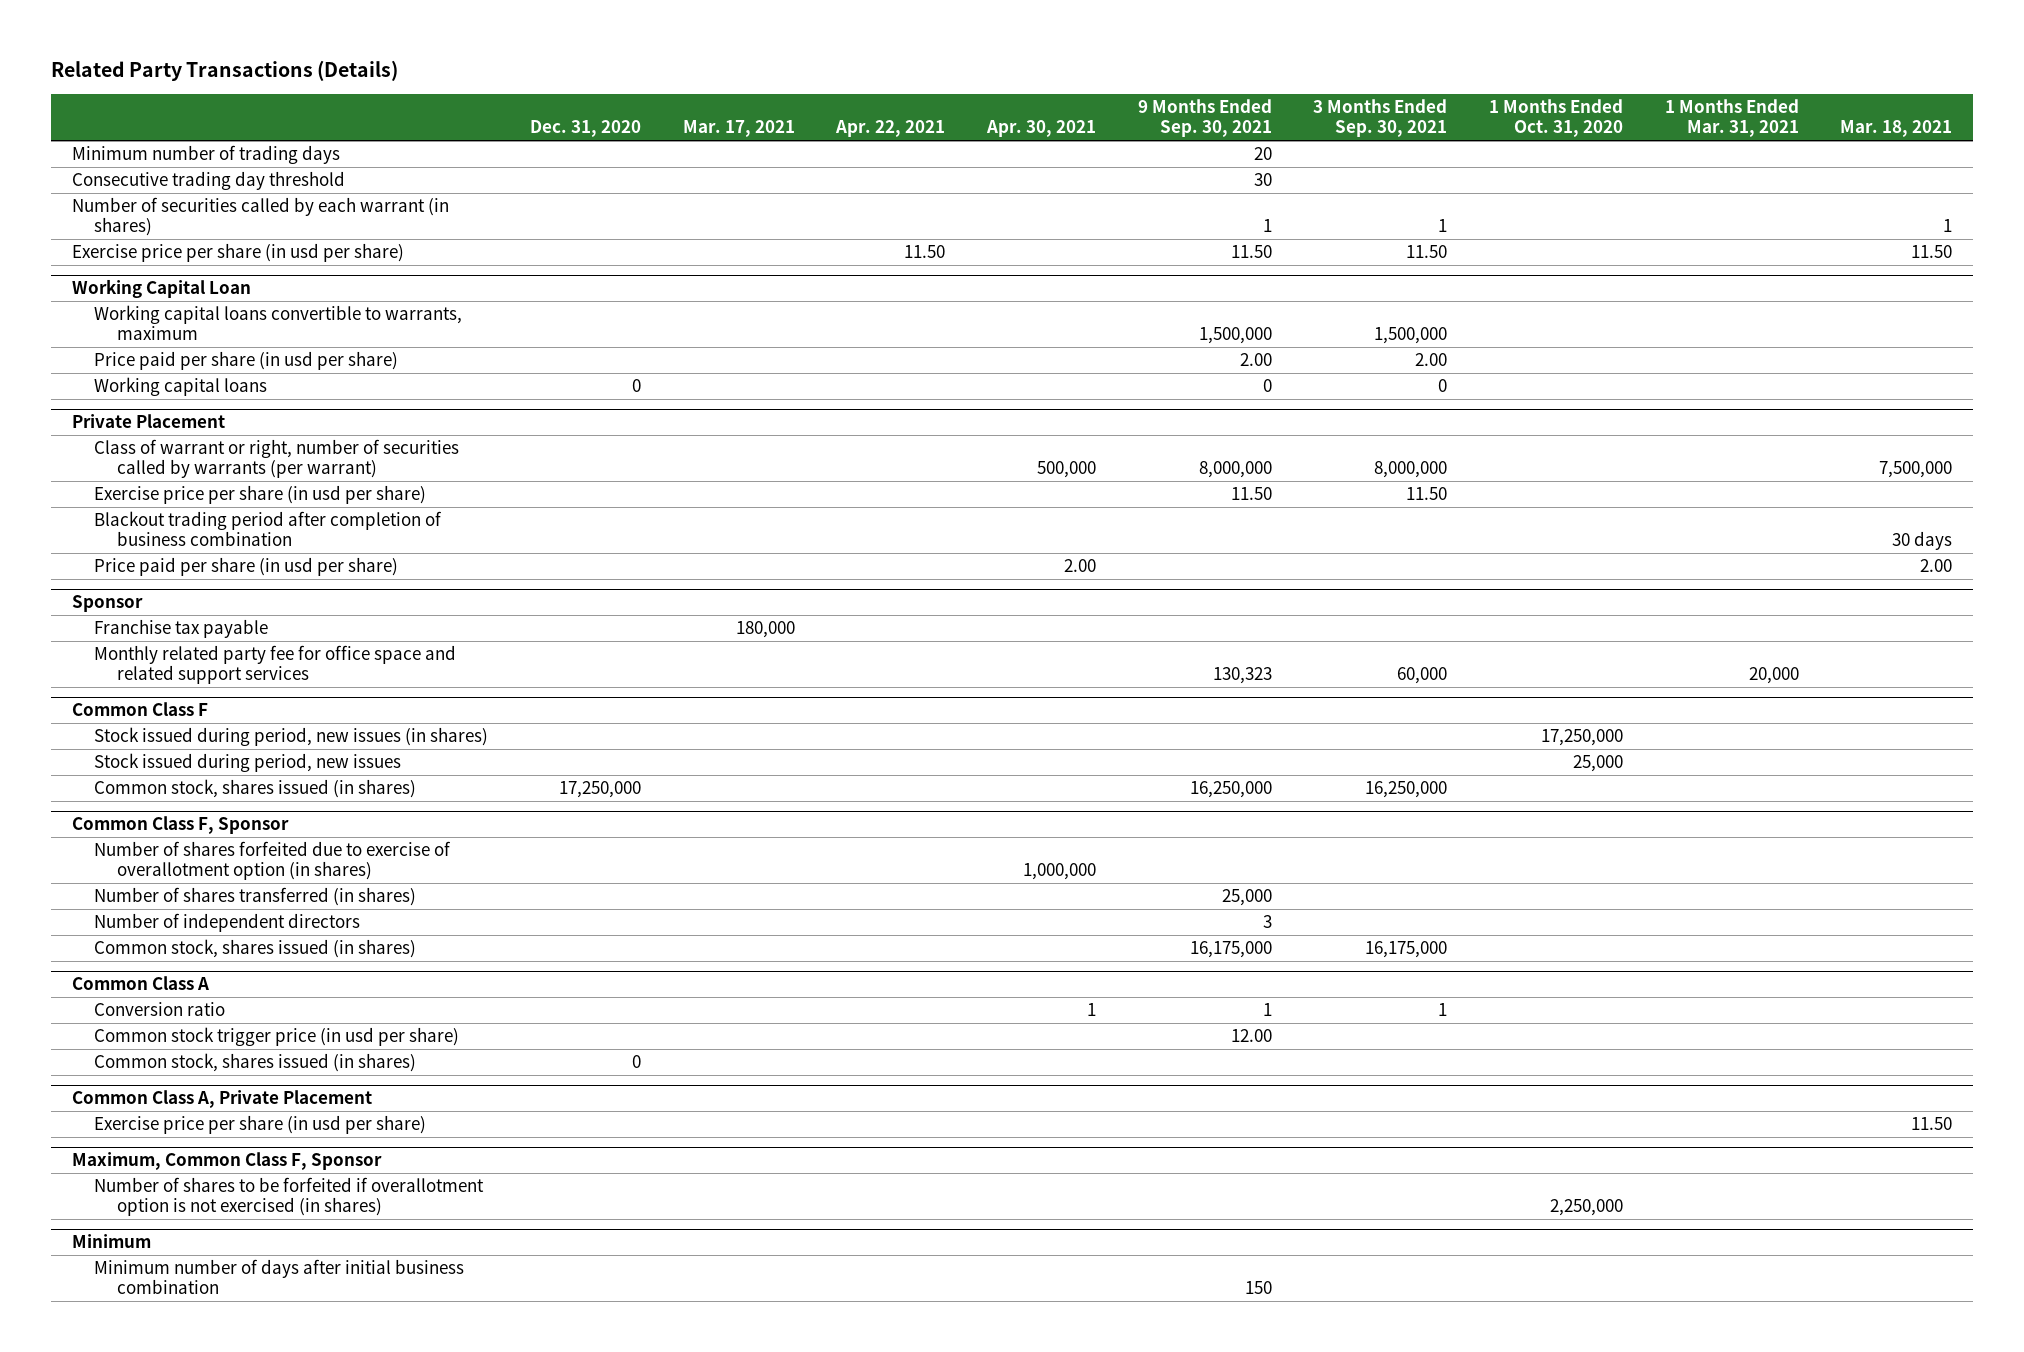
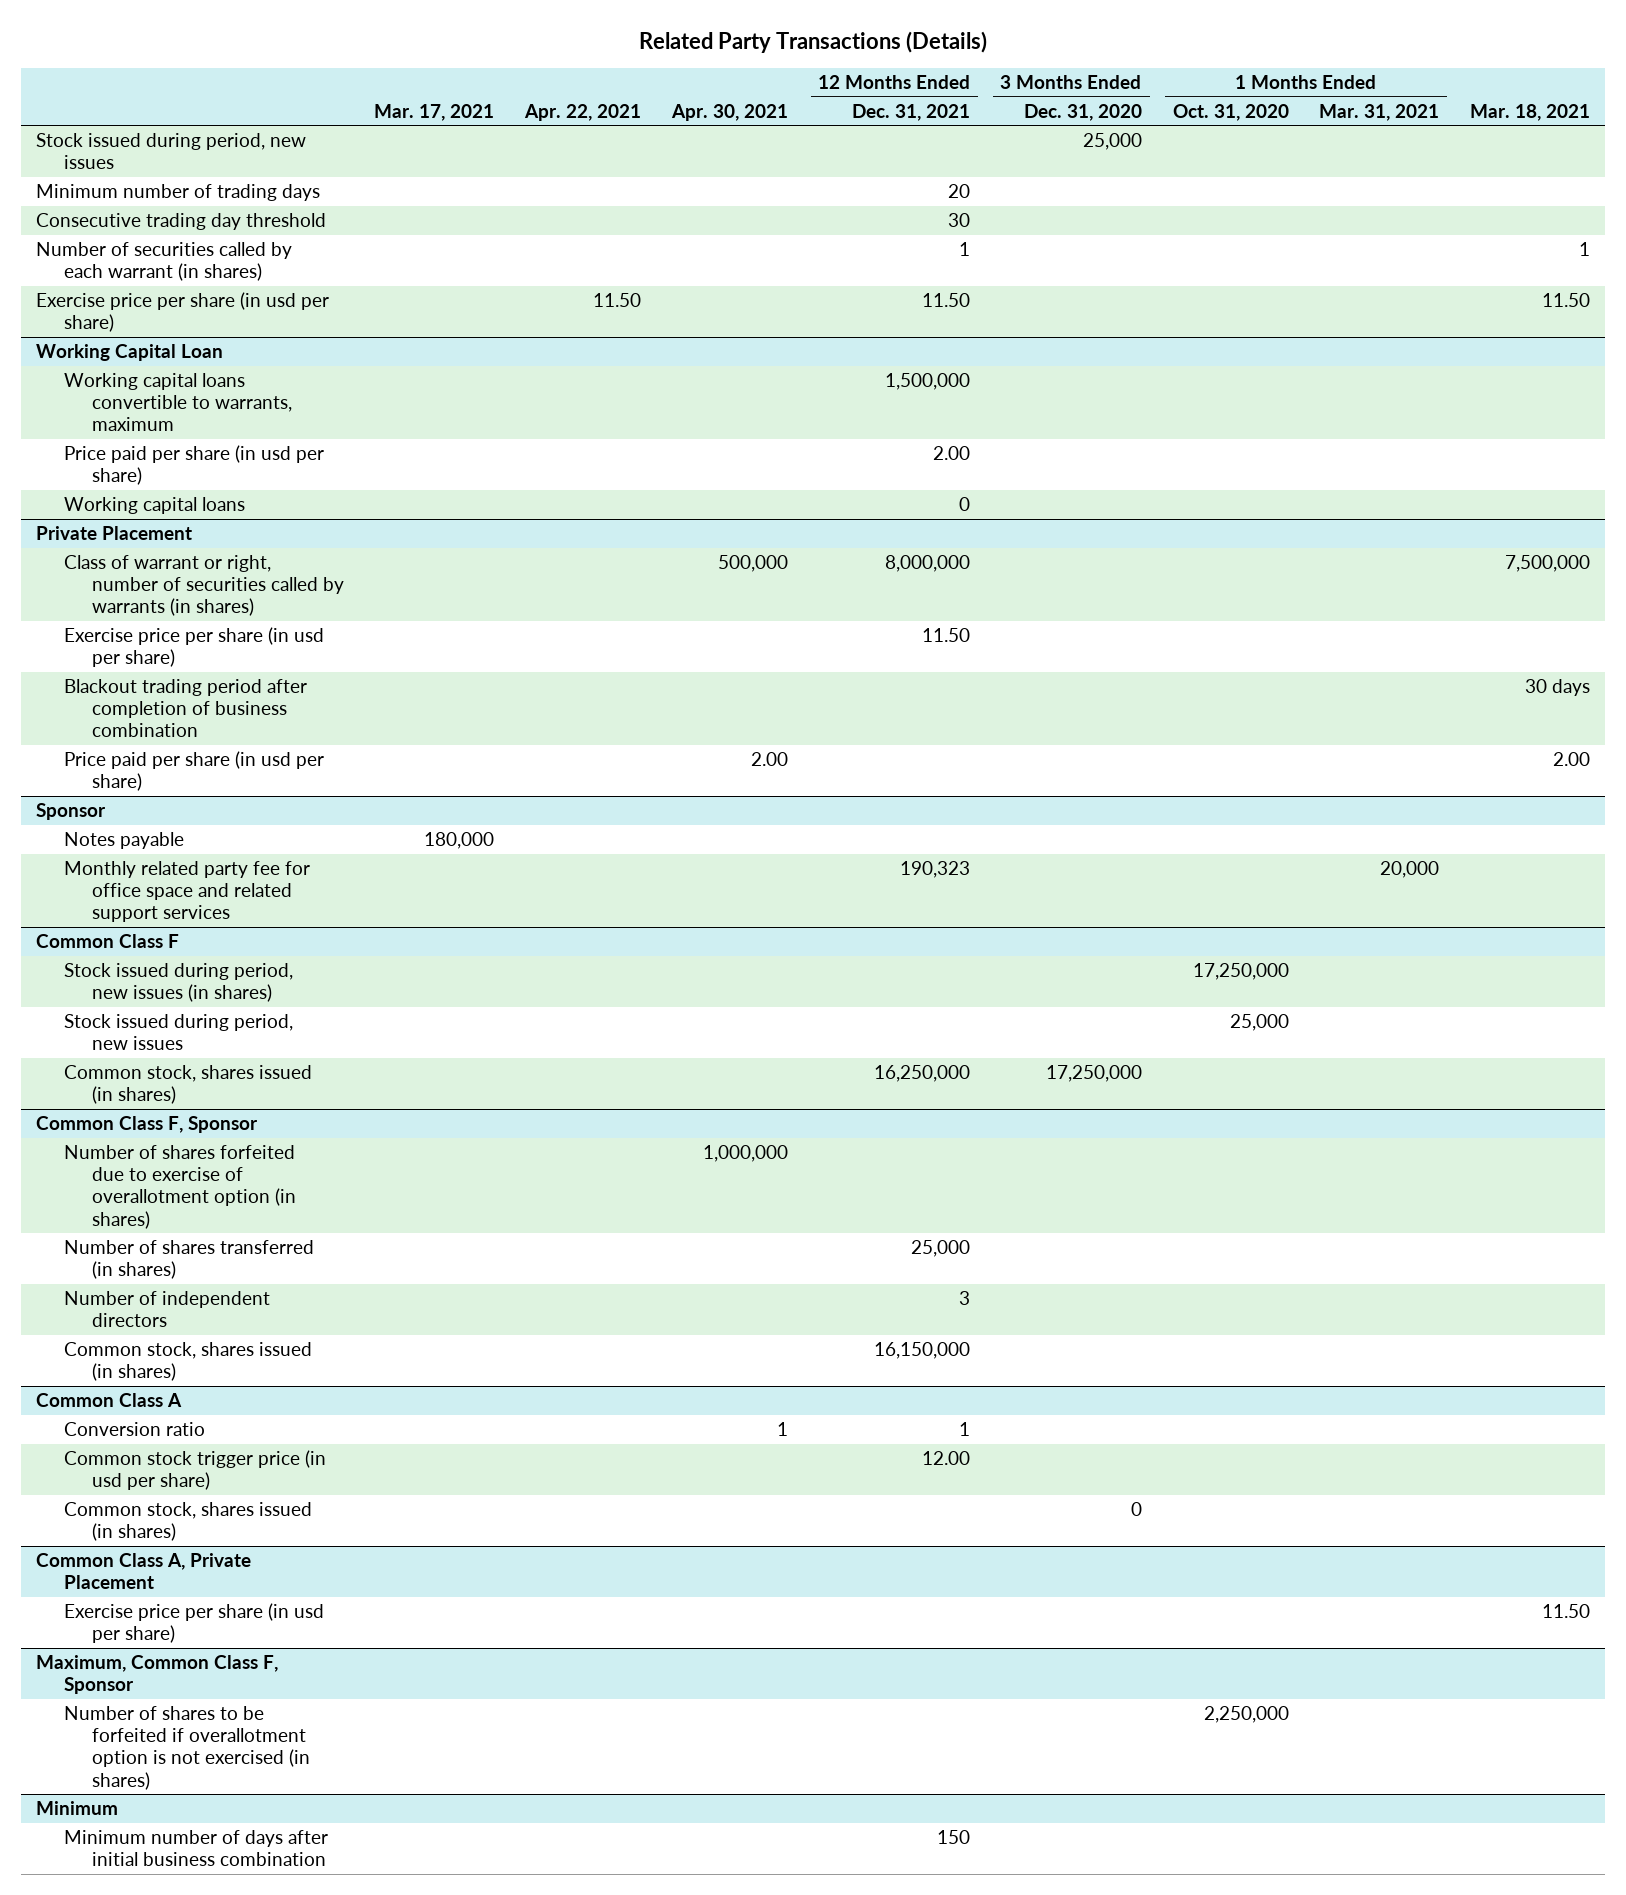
- | Dec. 31, 2020 | Mar. 17, 2021 | Apr. 22, 2021 | Apr. 30, 2021 | 9 Months Ended Sep. 30, 2021 | 3 Months Ended Sep. 30, 2021 | 1 Months Ended Oct. 31, 2020 | 1 Months Ended Mar. 31, 2021 | Mar. 18, 2021
+ | Mar. 17, 2021 | Apr. 22, 2021 | Apr. 30, 2021 | 12 Months Ended Dec. 31, 2021 | 3 Months Ended Dec. 31, 2020 | 1 Months Ended Oct. 31, 2020 | 1 Months Ended Mar. 31, 2021 | Mar. 18, 2021
+ Stock issued during period, new issues | | | | | 25,000 | | |
@ Private Placement
- Class of warrant or right, number of securities called by warrants (per warrant) | | | | 500,000 | 8,000,000 | 8,000,000 | | | 7,500,000
+ Class of warrant or right, number of securities called by warrants (in shares) | | | 500,000 | 8,000,000 | | | | 7,500,000
@ Sponsor
- Franchise tax payable | | 180,000 | | | | | | |
+ Notes payable | 180,000 | | | | | | |

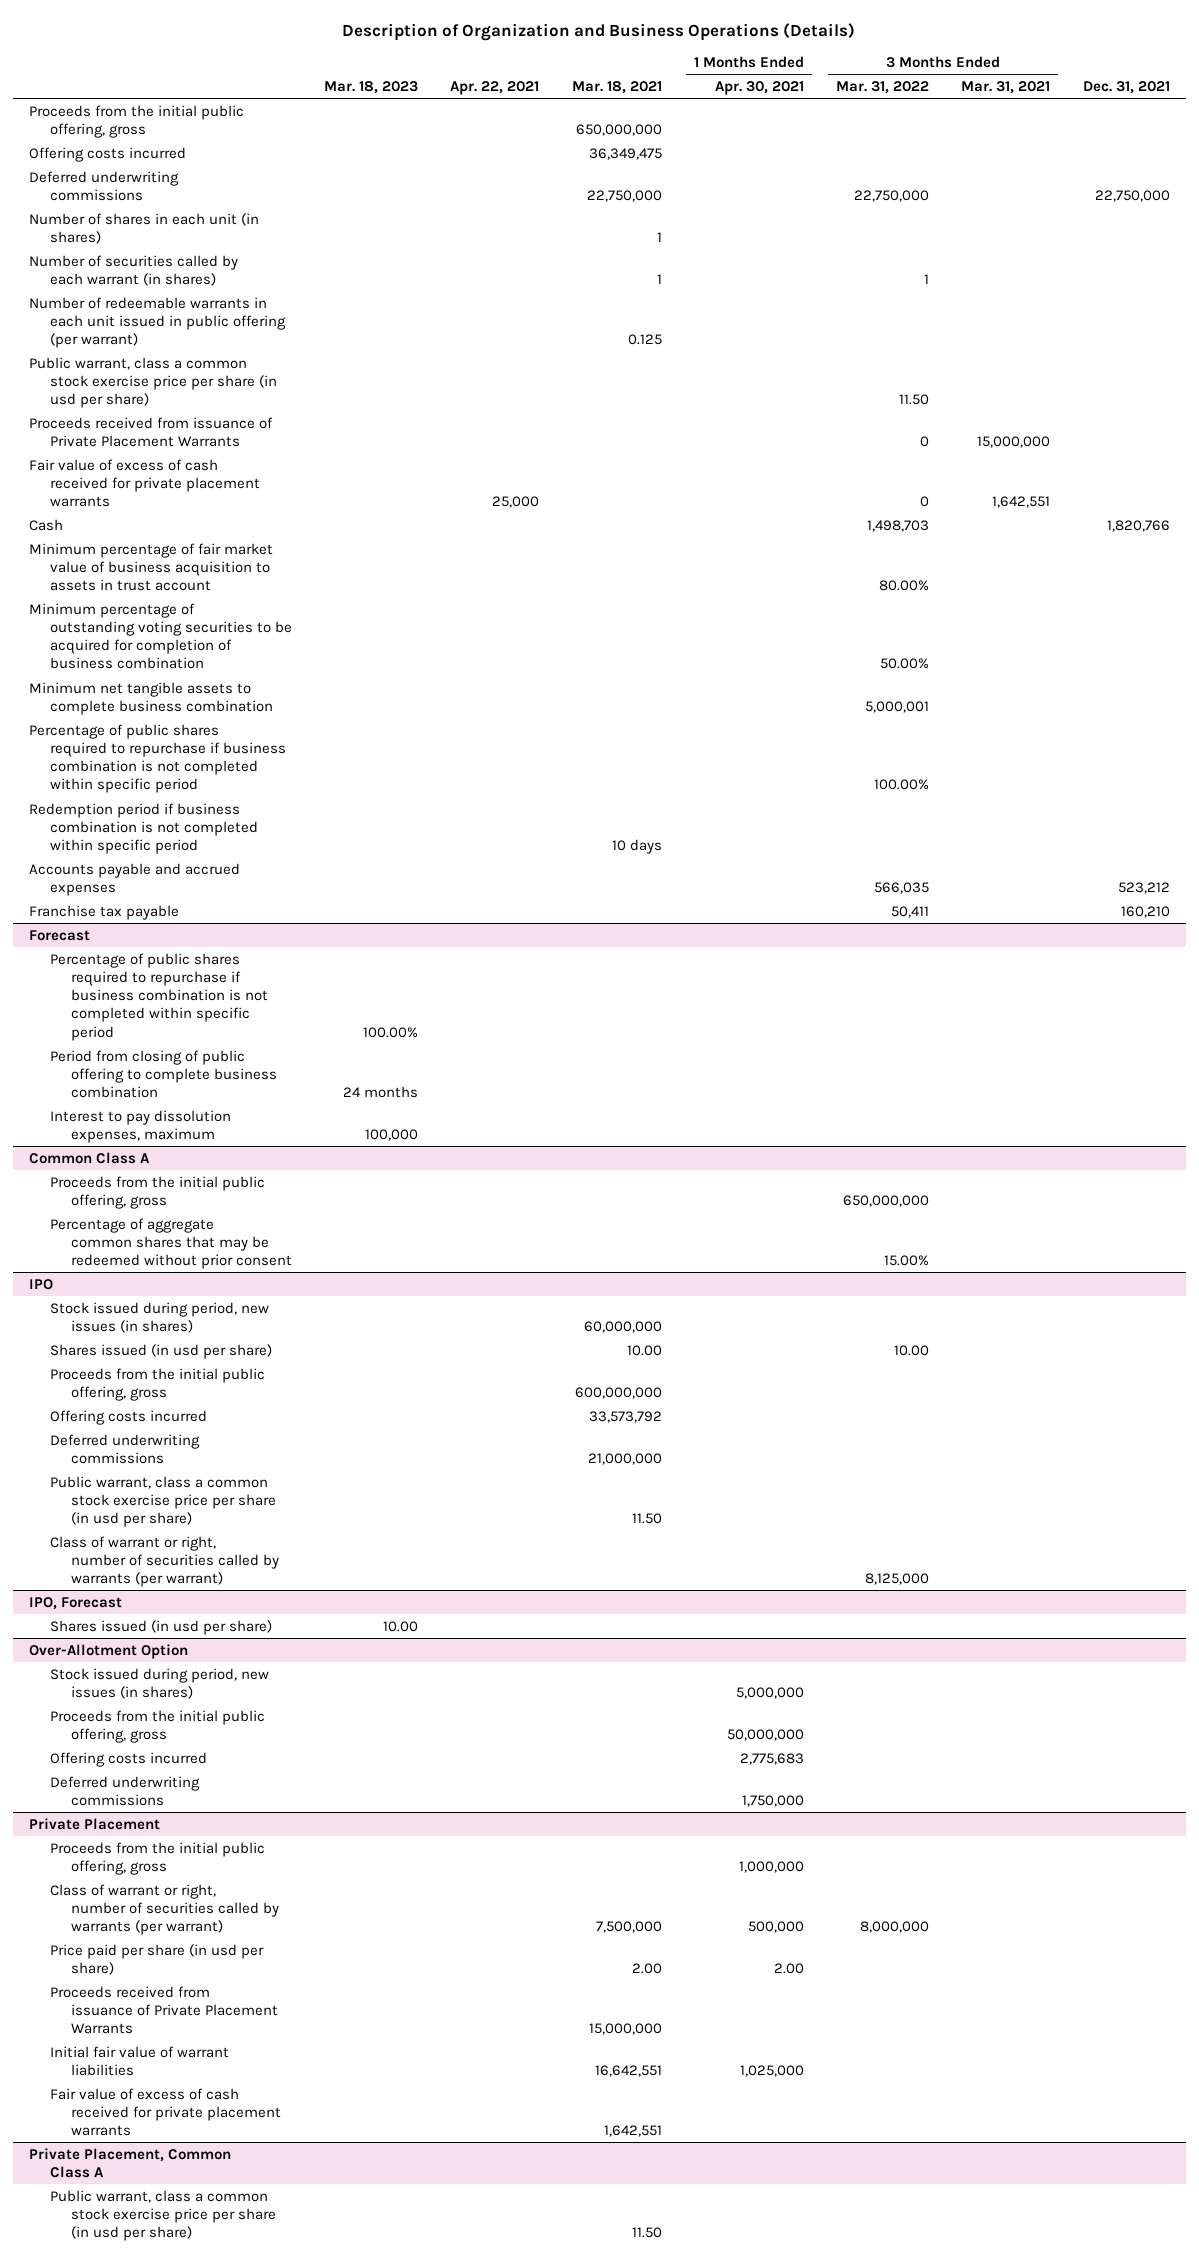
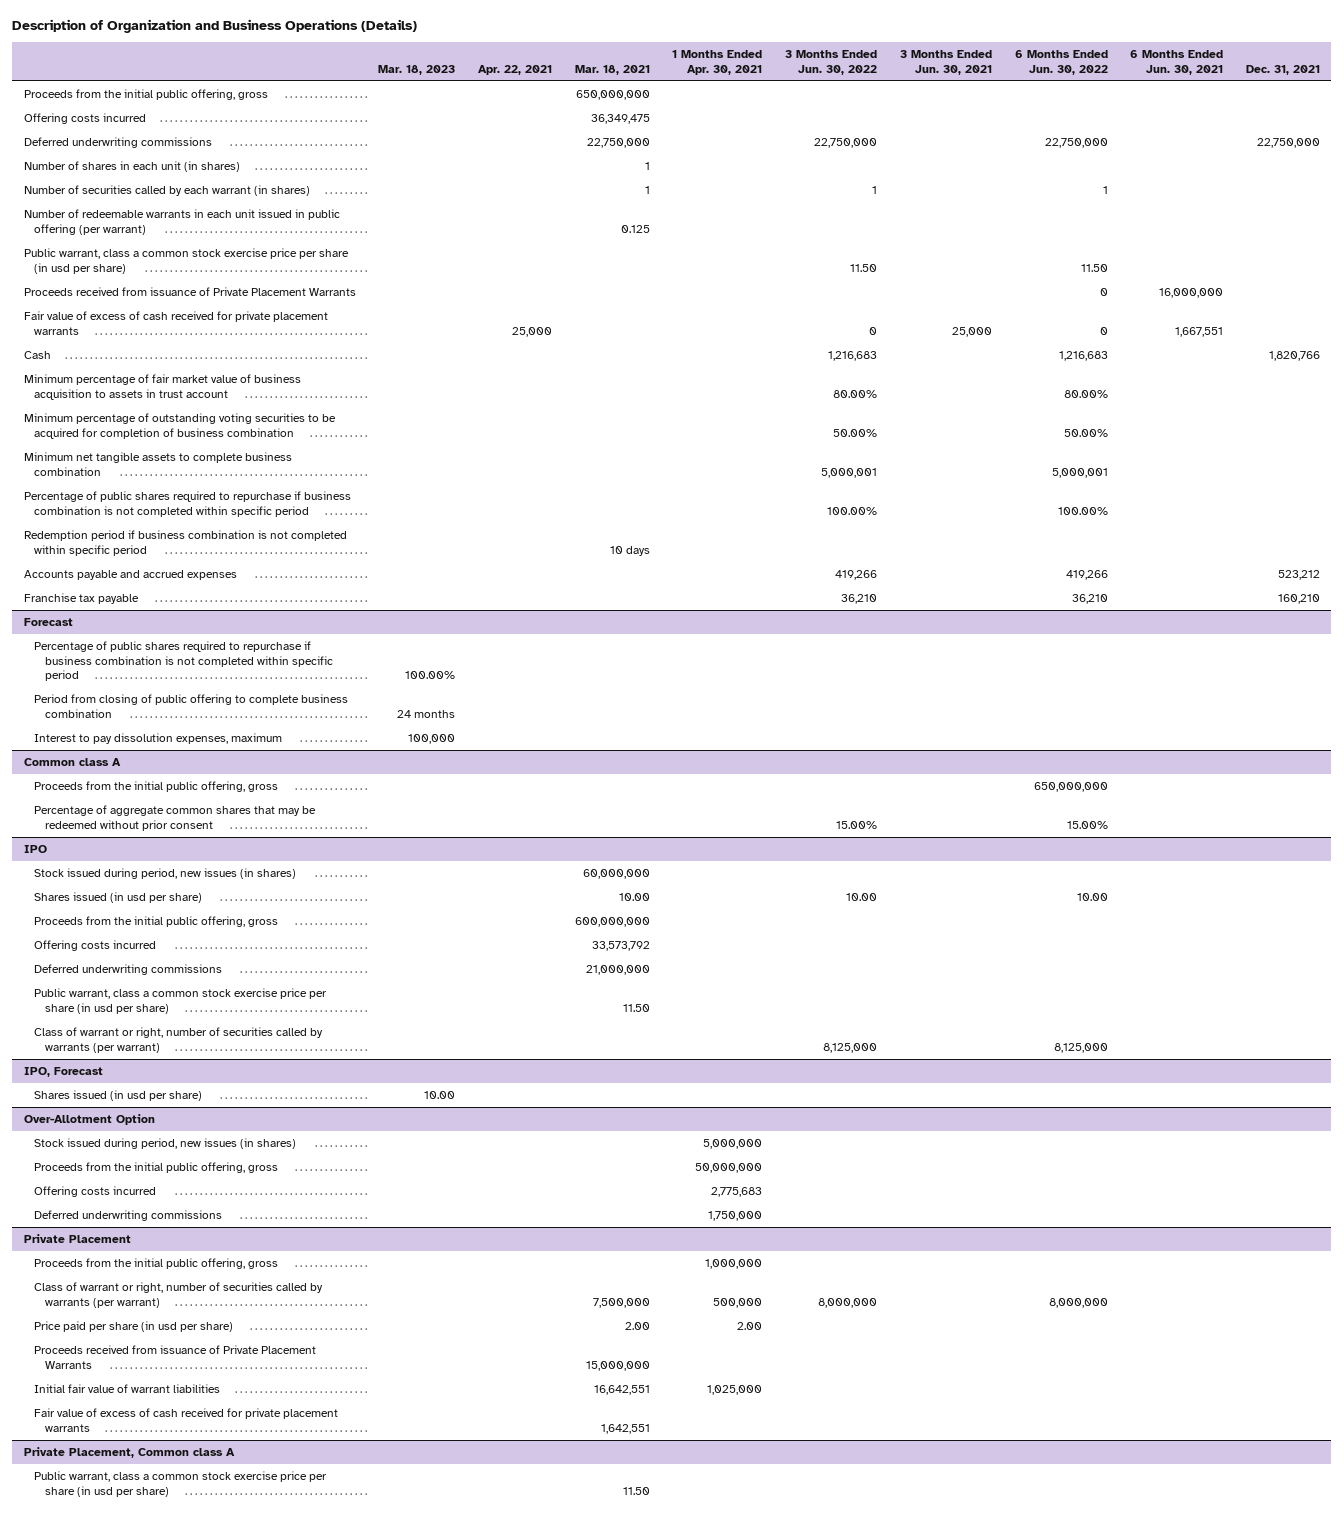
- | Mar. 18, 2023 | Apr. 22, 2021 | Mar. 18, 2021 | 1 Months Ended Apr. 30, 2021 | 3 Months Ended Mar. 31, 2022 | 3 Months Ended Mar. 31, 2021 | Dec. 31, 2021
+ | Mar. 18, 2023 | Apr. 22, 2021 | Mar. 18, 2021 | 1 Months Ended Apr. 30, 2021 | 3 Months Ended Jun. 30, 2022 | 3 Months Ended Jun. 30, 2021 | 6 Months Ended Jun. 30, 2022 | 6 Months Ended Jun. 30, 2021 | Dec. 31, 2021
- Common Class A
+ Common class A
- Private Placement, Common Class A
+ Private Placement, Common class A

